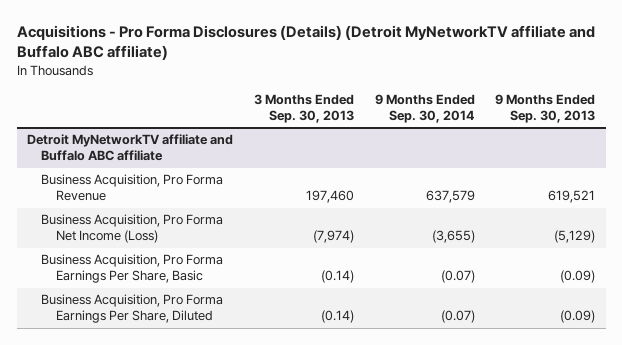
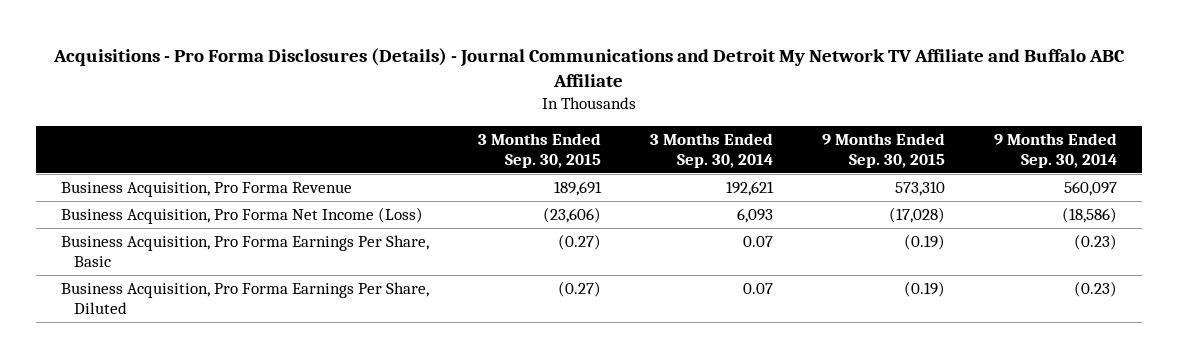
- Acquisitions - Pro Forma Disclosures (Details) (Detroit MyNetworkTV affiliate and Buffalo ABC affiliate)
+ Acquisitions - Pro Forma Disclosures (Details) - Journal Communications and Detroit My Network TV Affiliate and Buffalo ABC Affiliate
- | 3 Months Ended Sep. 30, 2013 | 9 Months Ended Sep. 30, 2014 | 9 Months Ended Sep. 30, 2013
+ | 3 Months Ended Sep. 30, 2015 | 3 Months Ended Sep. 30, 2014 | 9 Months Ended Sep. 30, 2015 | 9 Months Ended Sep. 30, 2014
- Detroit MyNetworkTV affiliate and Buffalo ABC affiliate
- Business Acquisition, Pro Forma Revenue | 197,460 | 637,579 | 619,521
- Business Acquisition, Pro Forma Net Income (Loss) | (7,974) | (3,655) | (5,129)
- Business Acquisition, Pro Forma Earnings Per Share, Basic | (0.14) | (0.07) | (0.09)
- Business Acquisition, Pro Forma Earnings Per Share, Diluted | (0.14) | (0.07) | (0.09)
+ Business Acquisition, Pro Forma Revenue | 189,691 | 192,621 | 573,310 | 560,097
+ Business Acquisition, Pro Forma Net Income (Loss) | (23,606) | 6,093 | (17,028) | (18,586)
+ Business Acquisition, Pro Forma Earnings Per Share, Basic | (0.27) | 0.07 | (0.19) | (0.23)
+ Business Acquisition, Pro Forma Earnings Per Share, Diluted | (0.27) | 0.07 | (0.19) | (0.23)

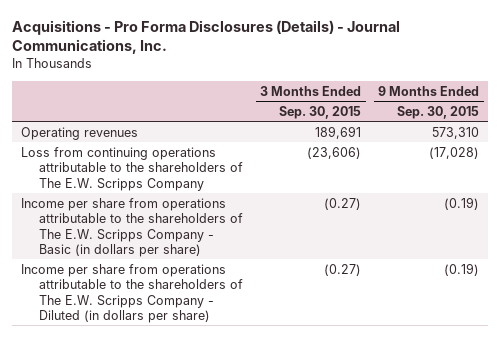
- Acquisitions - Pro Forma Disclosures (Details) - Journal Communications and Detroit My Network TV Affiliate and Buffalo ABC Affiliate
+ Acquisitions - Pro Forma Disclosures (Details) - Journal Communications, Inc.
- | 3 Months Ended Sep. 30, 2015 | 3 Months Ended Sep. 30, 2014 | 9 Months Ended Sep. 30, 2015 | 9 Months Ended Sep. 30, 2014
+ | 3 Months Ended Sep. 30, 2015 | 9 Months Ended Sep. 30, 2015
- Business Acquisition, Pro Forma Revenue | 189,691 | 192,621 | 573,310 | 560,097
- Business Acquisition, Pro Forma Net Income (Loss) | (23,606) | 6,093 | (17,028) | (18,586)
- Business Acquisition, Pro Forma Earnings Per Share, Basic | (0.27) | 0.07 | (0.19) | (0.23)
- Business Acquisition, Pro Forma Earnings Per Share, Diluted | (0.27) | 0.07 | (0.19) | (0.23)
+ Operating revenues | 189,691 | 573,310
+ Loss from continuing operations attributable to the shareholders of The E.W. Scripps Company | (23,606) | (17,028)
+ Income per share from operations attributable to the shareholders of The E.W. Scripps Company - Basic (in dollars per share) | (0.27) | (0.19)
+ Income per share from operations attributable to the shareholders of The E.W. Scripps Company - Diluted (in dollars per share) | (0.27) | (0.19)

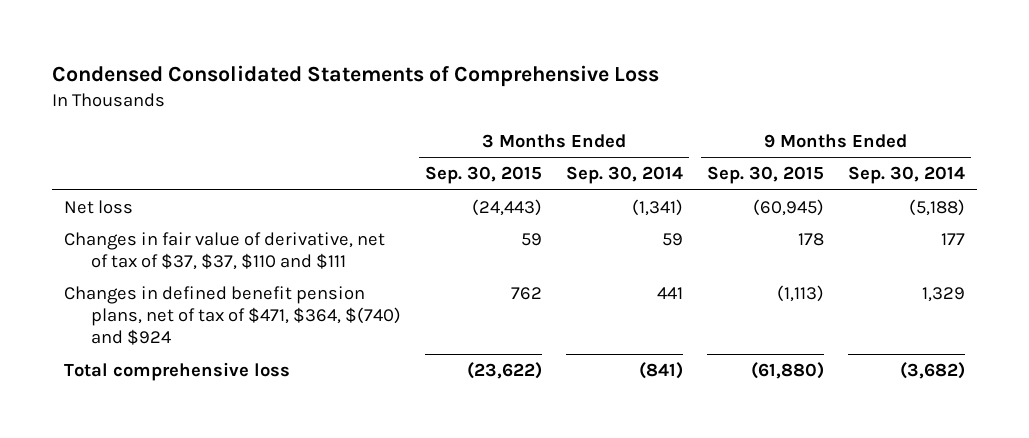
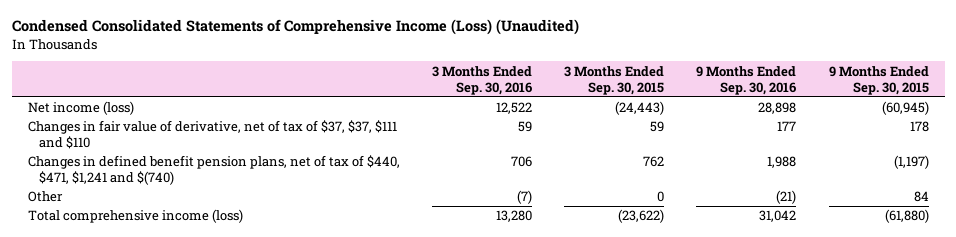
- Condensed Consolidated Statements of Comprehensive Loss
+ Condensed Consolidated Statements of Comprehensive Income (Loss) (Unaudited)
- | 3 Months Ended Sep. 30, 2015 | 3 Months Ended Sep. 30, 2014 | 9 Months Ended Sep. 30, 2015 | 9 Months Ended Sep. 30, 2014
+ | 3 Months Ended Sep. 30, 2016 | 3 Months Ended Sep. 30, 2015 | 9 Months Ended Sep. 30, 2016 | 9 Months Ended Sep. 30, 2015
- Net loss | (24,443) | (1,341) | (60,945) | (5,188)
- Changes in fair value of derivative, net of tax of $37, $37, $110 and $111 | 59 | 59 | 178 | 177
- Changes in defined benefit pension plans, net of tax of $471, $364, $(740) and $924 | 762 | 441 | (1,113) | 1,329
- Total comprehensive loss | (23,622) | (841) | (61,880) | (3,682)
+ Net income (loss) | 12,522 | (24,443) | 28,898 | (60,945)
+ Changes in fair value of derivative, net of tax of $37, $37, $111 and $110 | 59 | 59 | 177 | 178
+ Changes in defined benefit pension plans, net of tax of $440, $471, $1,241 and $(740) | 706 | 762 | 1,988 | (1,197)
+ Other | (7) | 0 | (21) | 84
+ Total comprehensive income (loss) | 13,280 | (23,622) | 31,042 | (61,880)

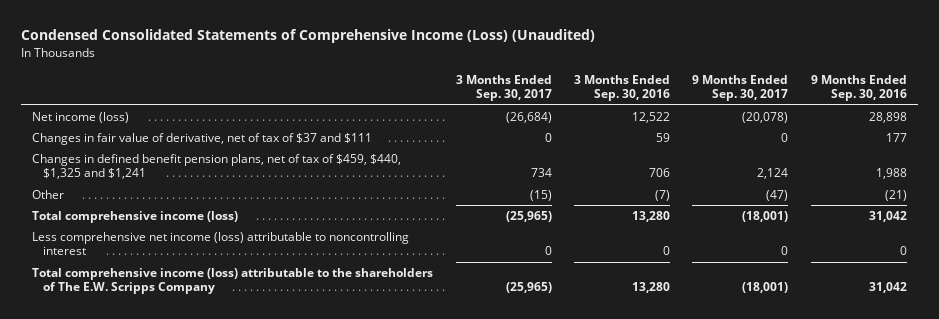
- | 3 Months Ended Sep. 30, 2016 | 3 Months Ended Sep. 30, 2015 | 9 Months Ended Sep. 30, 2016 | 9 Months Ended Sep. 30, 2015
+ | 3 Months Ended Sep. 30, 2017 | 3 Months Ended Sep. 30, 2016 | 9 Months Ended Sep. 30, 2017 | 9 Months Ended Sep. 30, 2016
- Changes in fair value of derivative, net of tax of $37, $37, $111 and $110 | 59 | 59 | 177 | 178
- Changes in defined benefit pension plans, net of tax of $440, $471, $1,241 and $(740) | 706 | 762 | 1,988 | (1,197)
+ Changes in fair value of derivative, net of tax of $37 and $111 | 0 | 59 | 0 | 177
+ Changes in defined benefit pension plans, net of tax of $459, $440, $1,325 and $1,241 | 734 | 706 | 2,124 | 1,988
+ Less comprehensive net income (loss) attributable to noncontrolling interest | 0 | 0 | 0 | 0
+ Total comprehensive income (loss) attributable to the shareholders of The E.W. Scripps Company | (25,965) | 13,280 | (18,001) | 31,042

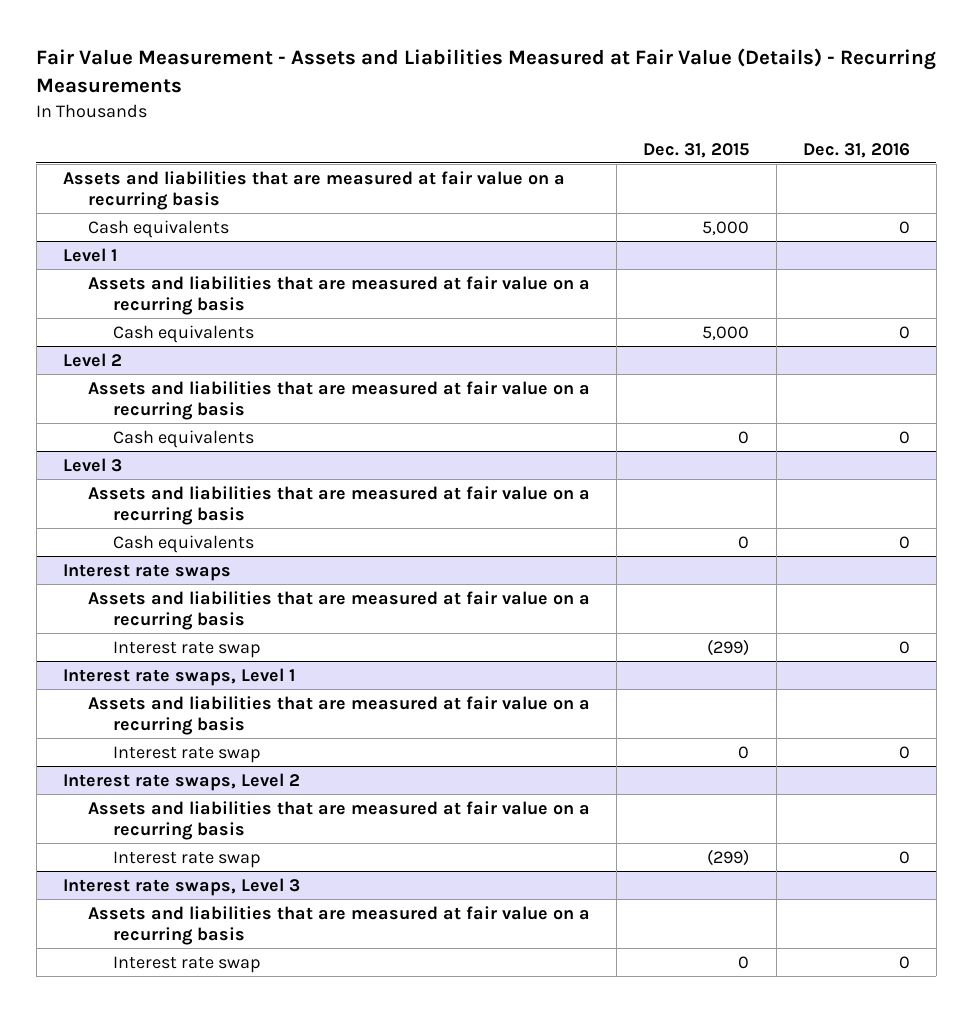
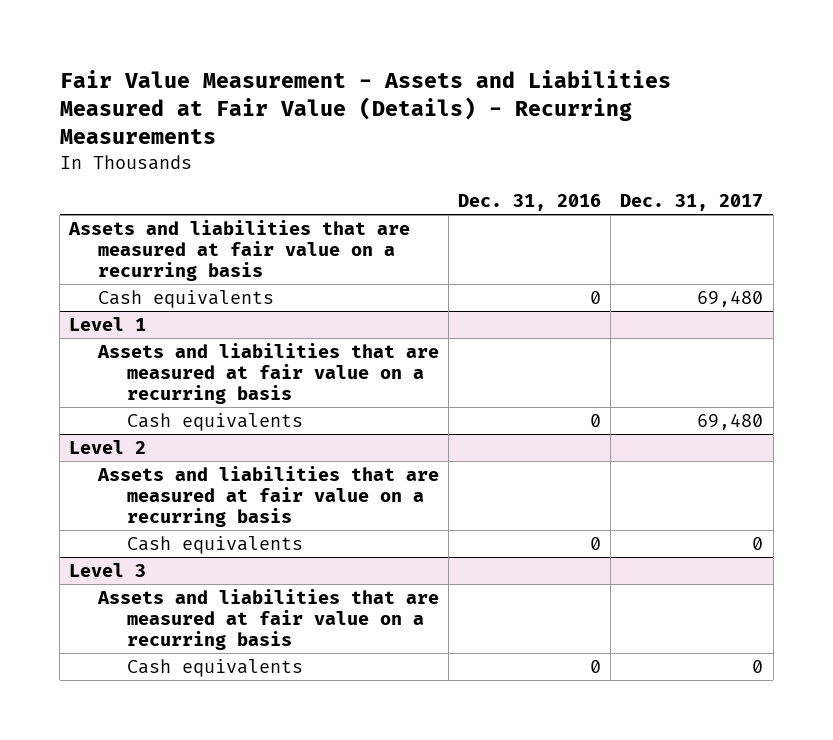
- | Dec. 31, 2015 | Dec. 31, 2016
+ | Dec. 31, 2016 | Dec. 31, 2017
- Interest rate swaps
- Assets and liabilities that are measured at fair value on a recurring basis
- Interest rate swap | (299) | 0
- Interest rate swaps, Level 1
- Assets and liabilities that are measured at fair value on a recurring basis
- Interest rate swap | 0 | 0
- Interest rate swaps, Level 2
- Assets and liabilities that are measured at fair value on a recurring basis
- Interest rate swap | (299) | 0
- Interest rate swaps, Level 3
- Assets and liabilities that are measured at fair value on a recurring basis
- Interest rate swap | 0 | 0

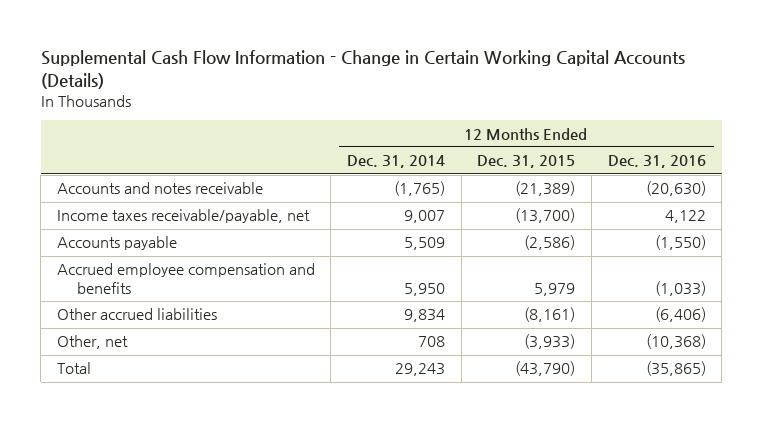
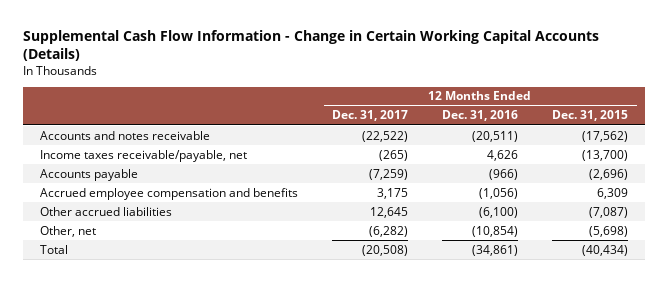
- | 12 Months Ended Dec. 31, 2014 | 12 Months Ended Dec. 31, 2015 | 12 Months Ended Dec. 31, 2016
+ | 12 Months Ended Dec. 31, 2017 | 12 Months Ended Dec. 31, 2016 | 12 Months Ended Dec. 31, 2015
- Accounts and notes receivable | (1,765) | (21,389) | (20,630)
- Income taxes receivable/payable, net | 9,007 | (13,700) | 4,122
- Accounts payable | 5,509 | (2,586) | (1,550)
- Accrued employee compensation and benefits | 5,950 | 5,979 | (1,033)
- Other accrued liabilities | 9,834 | (8,161) | (6,406)
- Other, net | 708 | (3,933) | (10,368)
- Total | 29,243 | (43,790) | (35,865)
+ Accounts and notes receivable | (22,522) | (20,511) | (17,562)
+ Income taxes receivable/payable, net | (265) | 4,626 | (13,700)
+ Accounts payable | (7,259) | (966) | (2,696)
+ Accrued employee compensation and benefits | 3,175 | (1,056) | 6,309
+ Other accrued liabilities | 12,645 | (6,100) | (7,087)
+ Other, net | (6,282) | (10,854) | (5,698)
+ Total | (20,508) | (34,861) | (40,434)

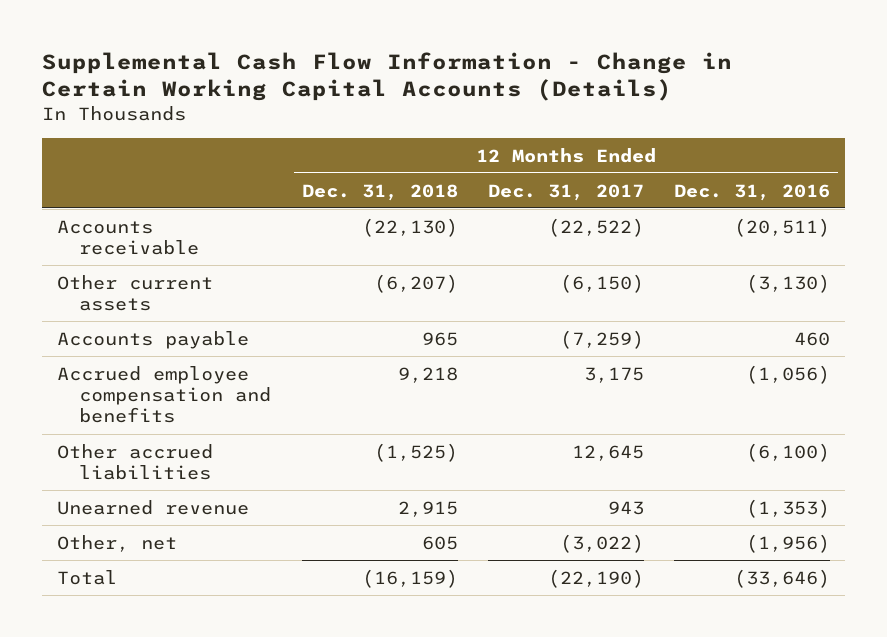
- | 12 Months Ended Dec. 31, 2017 | 12 Months Ended Dec. 31, 2016 | 12 Months Ended Dec. 31, 2015
+ | 12 Months Ended Dec. 31, 2018 | 12 Months Ended Dec. 31, 2017 | 12 Months Ended Dec. 31, 2016
- Accounts and notes receivable | (22,522) | (20,511) | (17,562)
- Income taxes receivable/payable, net | (265) | 4,626 | (13,700)
- Accounts payable | (7,259) | (966) | (2,696)
+ Accounts receivable | (22,130) | (22,522) | (20,511)
+ Other current assets | (6,207) | (6,150) | (3,130)
+ Accounts payable | 965 | (7,259) | 460
- Other, net | (6,282) | (10,854) | (5,698)
- Total | (20,508) | (34,861) | (40,434)
+ Unearned revenue | 2,915 | 943 | (1,353)
+ Other, net | 605 | (3,022) | (1,956)
+ Total | (16,159) | (22,190) | (33,646)

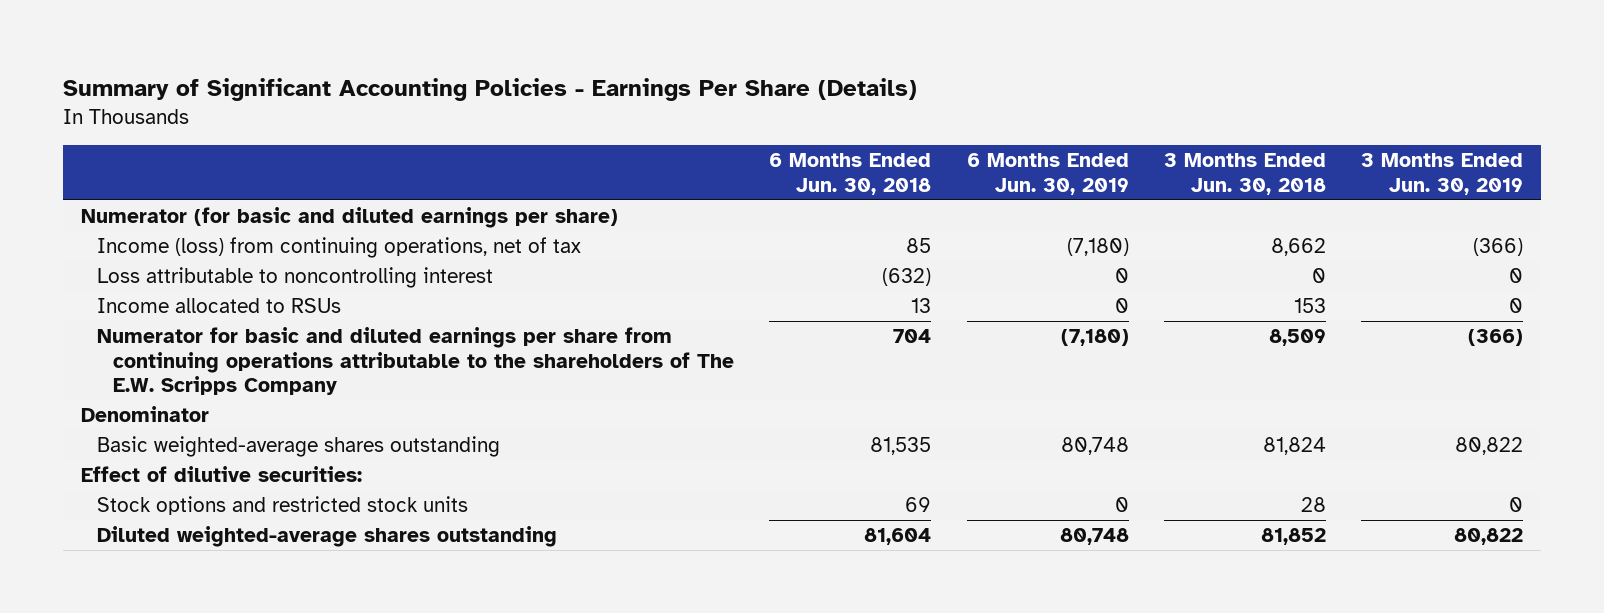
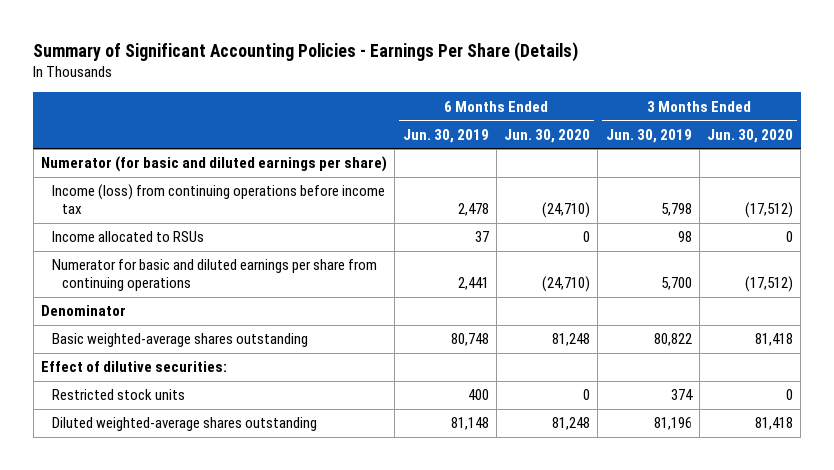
- | 6 Months Ended Jun. 30, 2018 | 6 Months Ended Jun. 30, 2019 | 3 Months Ended Jun. 30, 2018 | 3 Months Ended Jun. 30, 2019
+ | 6 Months Ended Jun. 30, 2019 | 6 Months Ended Jun. 30, 2020 | 3 Months Ended Jun. 30, 2019 | 3 Months Ended Jun. 30, 2020
- Income (loss) from continuing operations, net of tax | 85 | (7,180) | 8,662 | (366)
- Loss attributable to noncontrolling interest | (632) | 0 | 0 | 0
- Income allocated to RSUs | 13 | 0 | 153 | 0
- Numerator for basic and diluted earnings per share from continuing operations attributable to the shareholders of The E.W. Scripps Company | 704 | (7,180) | 8,509 | (366)
+ Income (loss) from continuing operations before income tax | 2,478 | (24,710) | 5,798 | (17,512)
+ Income allocated to RSUs | 37 | 0 | 98 | 0
+ Numerator for basic and diluted earnings per share from continuing operations | 2,441 | (24,710) | 5,700 | (17,512)
- Stock options and restricted stock units | 69 | 0 | 28 | 0
- Diluted weighted-average shares outstanding | 81,604 | 80,748 | 81,852 | 80,822
+ Restricted stock units | 400 | 0 | 374 | 0
+ Diluted weighted-average shares outstanding | 81,148 | 81,248 | 81,196 | 81,418

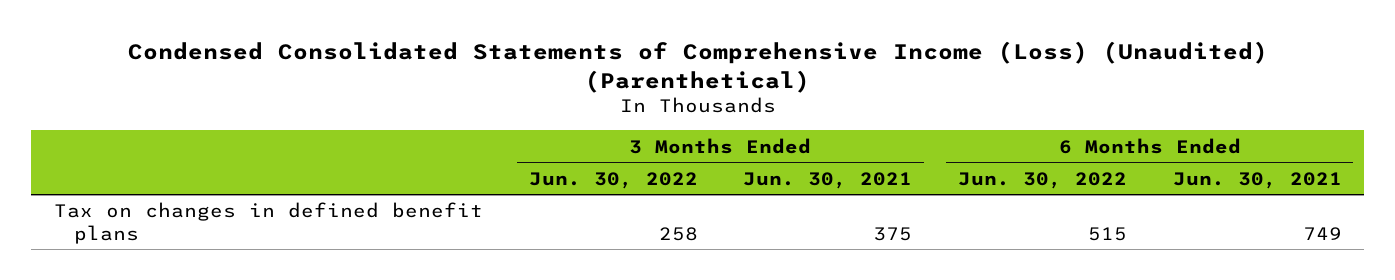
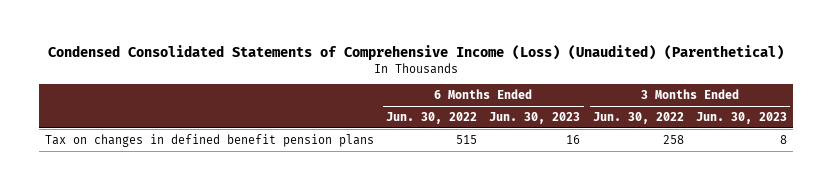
- | 3 Months Ended Jun. 30, 2022 | 3 Months Ended Jun. 30, 2021 | 6 Months Ended Jun. 30, 2022 | 6 Months Ended Jun. 30, 2021
+ | 6 Months Ended Jun. 30, 2022 | 6 Months Ended Jun. 30, 2023 | 3 Months Ended Jun. 30, 2022 | 3 Months Ended Jun. 30, 2023
- Tax on changes in defined benefit plans | 258 | 375 | 515 | 749
+ Tax on changes in defined benefit pension plans | 515 | 16 | 258 | 8

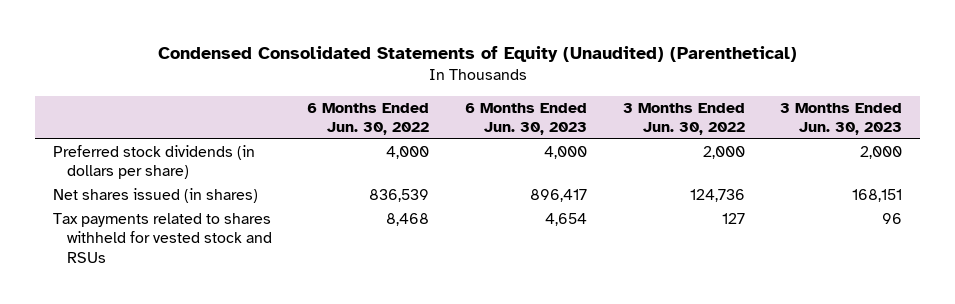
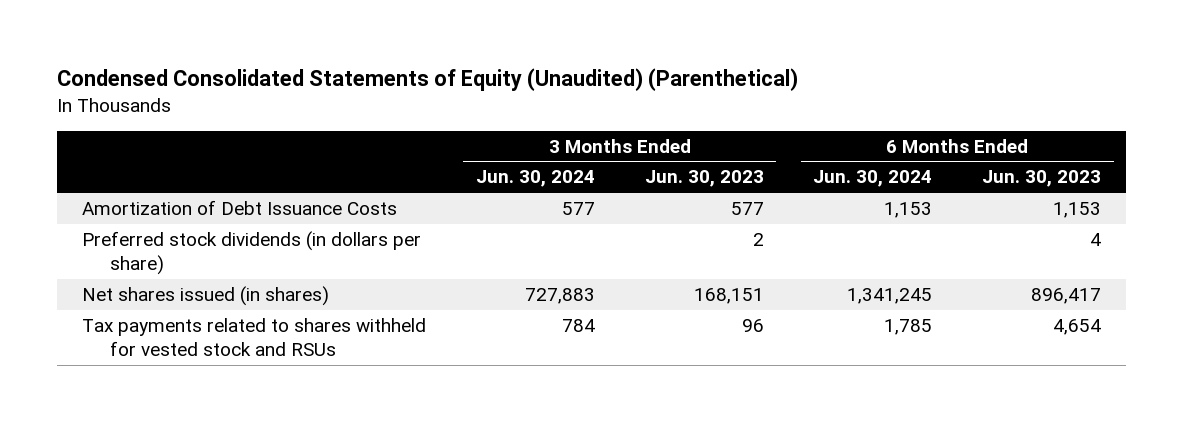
- | 6 Months Ended Jun. 30, 2022 | 6 Months Ended Jun. 30, 2023 | 3 Months Ended Jun. 30, 2022 | 3 Months Ended Jun. 30, 2023
+ | 3 Months Ended Jun. 30, 2024 | 3 Months Ended Jun. 30, 2023 | 6 Months Ended Jun. 30, 2024 | 6 Months Ended Jun. 30, 2023
- Preferred stock dividends (in dollars per share) | 4,000 | 4,000 | 2,000 | 2,000
+ Amortization of Debt Issuance Costs | 577 | 577 | 1,153 | 1,153
+ Preferred stock dividends (in dollars per share) | | 2 | | 4

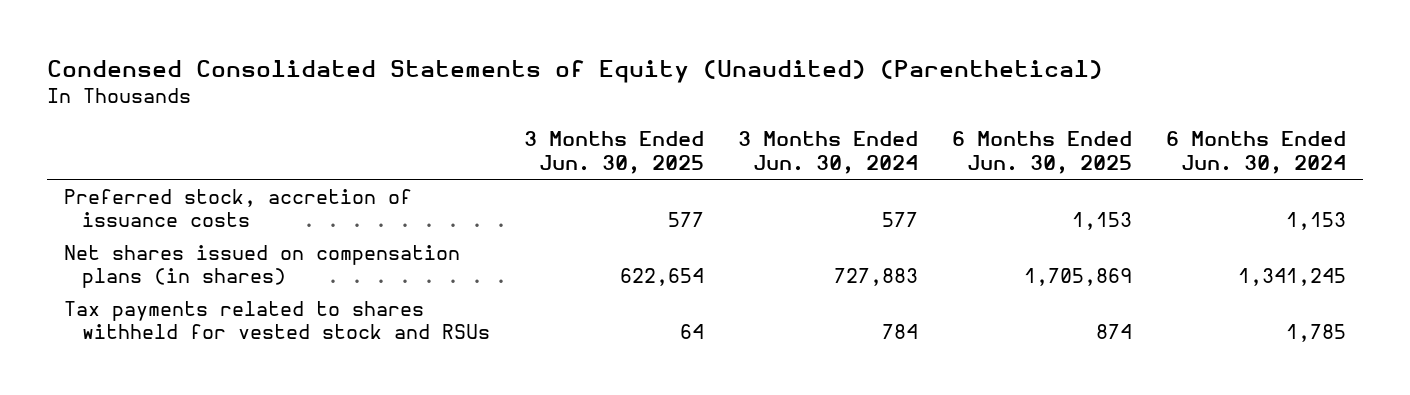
- | 3 Months Ended Jun. 30, 2024 | 3 Months Ended Jun. 30, 2023 | 6 Months Ended Jun. 30, 2024 | 6 Months Ended Jun. 30, 2023
+ | 3 Months Ended Jun. 30, 2025 | 3 Months Ended Jun. 30, 2024 | 6 Months Ended Jun. 30, 2025 | 6 Months Ended Jun. 30, 2024
- Amortization of Debt Issuance Costs | 577 | 577 | 1,153 | 1,153
- Preferred stock dividends (in dollars per share) | | 2 | | 4
- Net shares issued (in shares) | 727,883 | 168,151 | 1,341,245 | 896,417
+ Preferred stock, accretion of issuance costs | 577 | 577 | 1,153 | 1,153
+ Net shares issued on compensation plans (in shares) | 622,654 | 727,883 | 1,705,869 | 1,341,245

